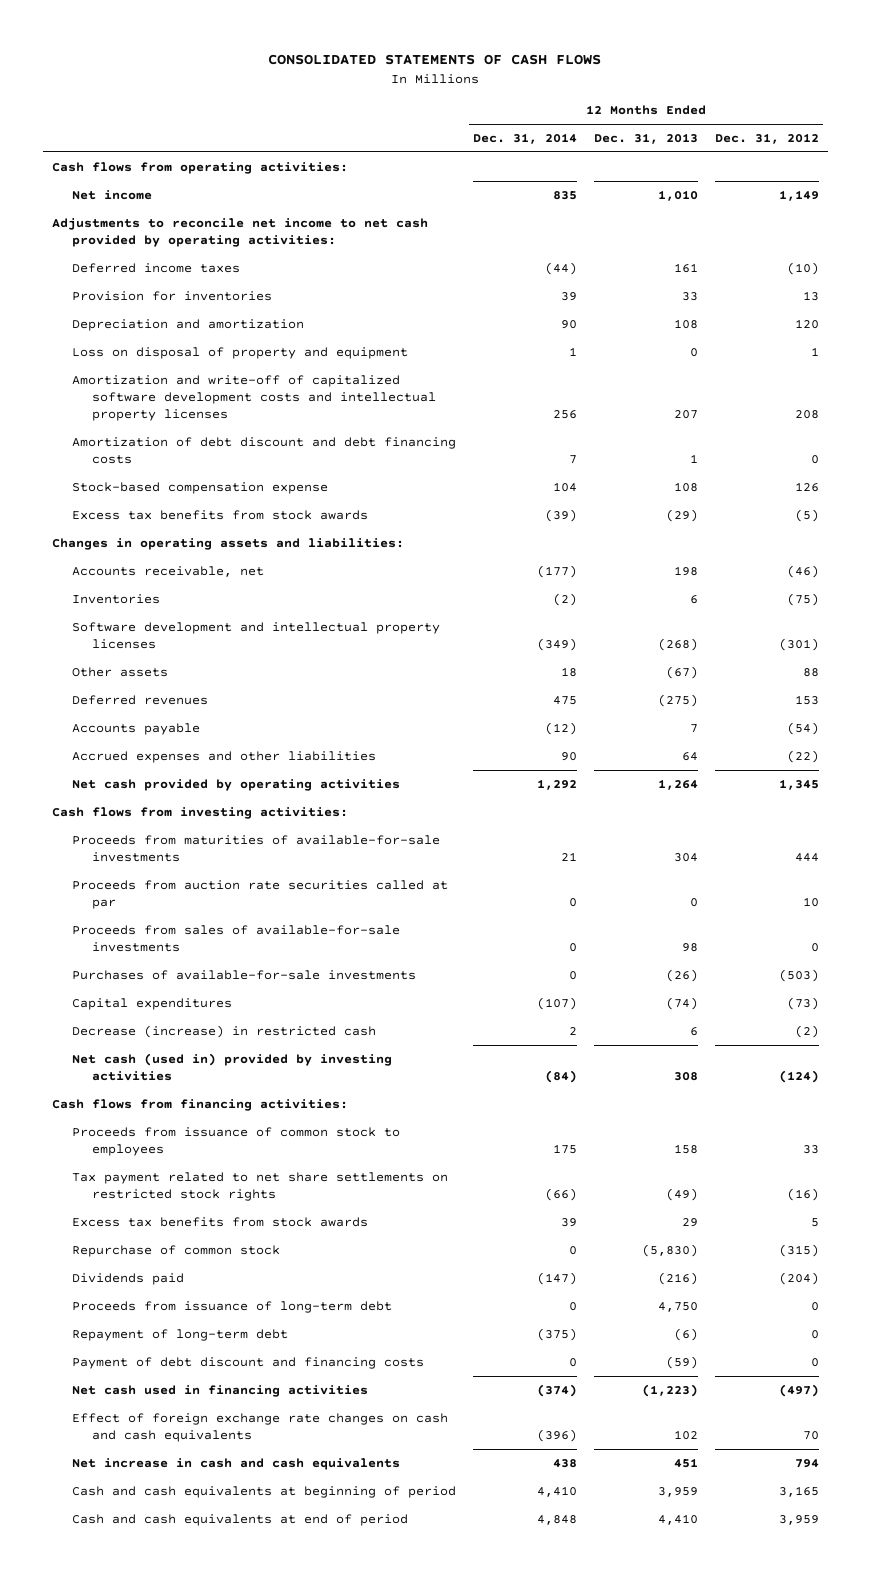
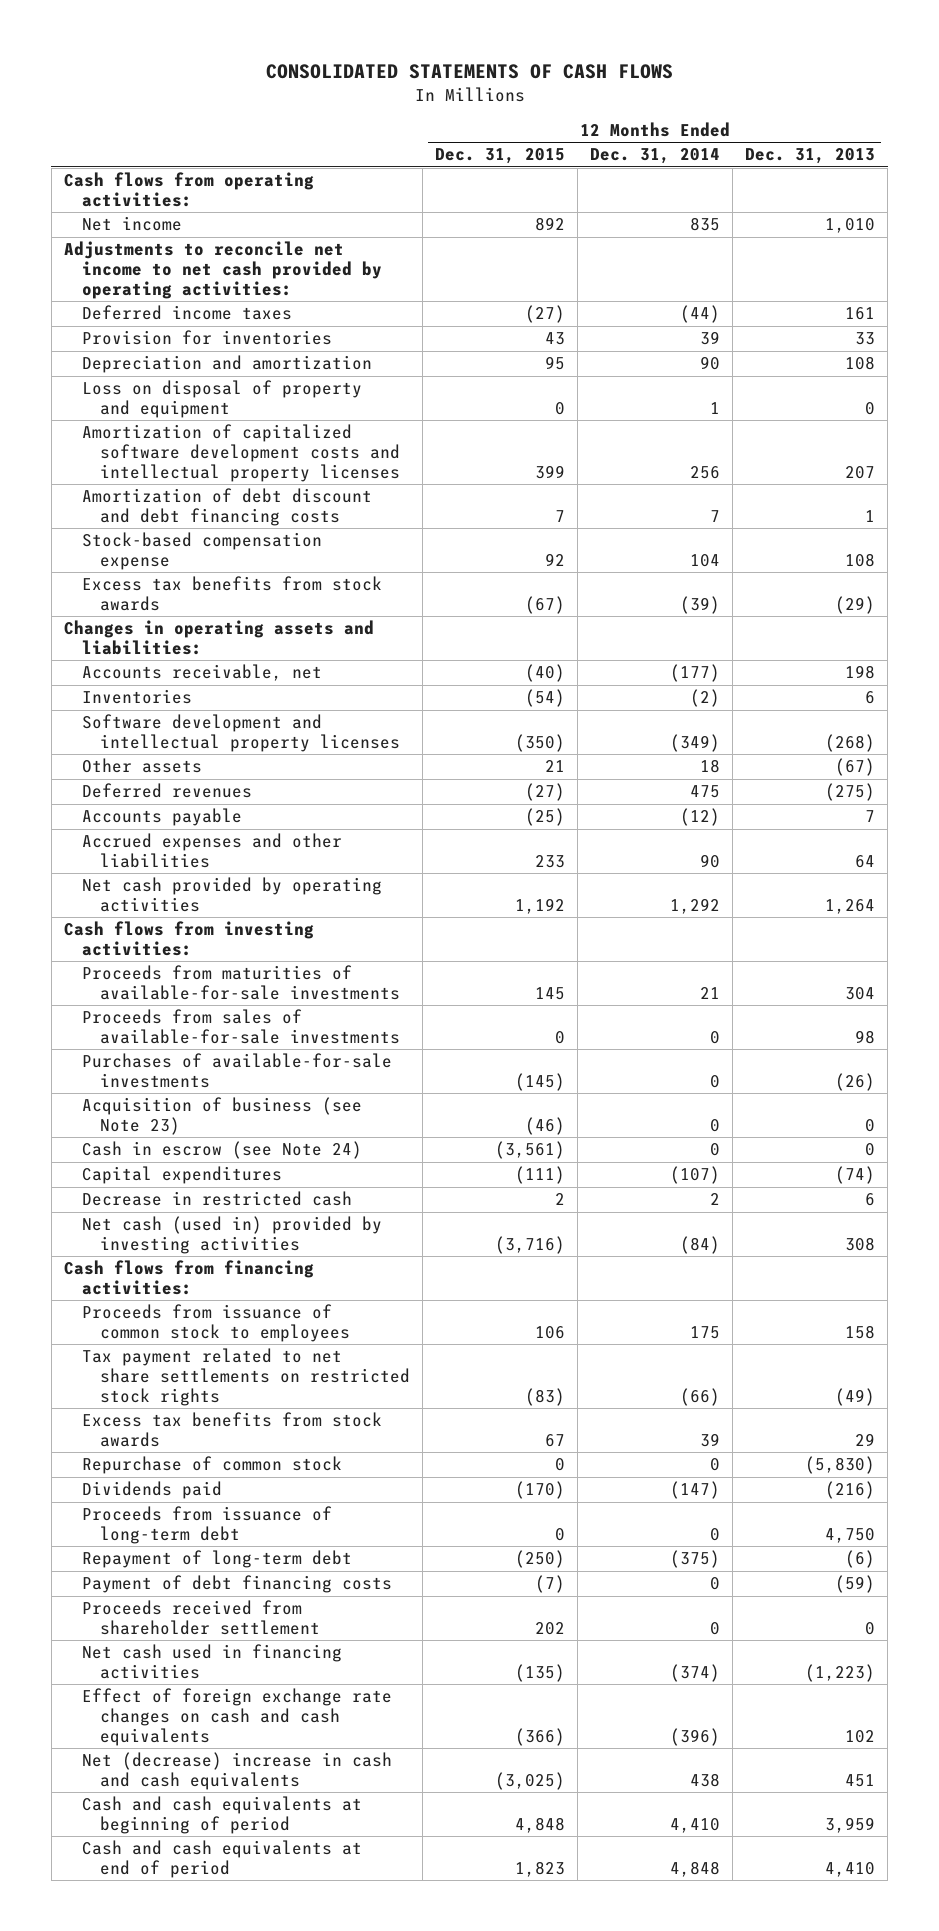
- | 12 Months Ended Dec. 31, 2014 | 12 Months Ended Dec. 31, 2013 | 12 Months Ended Dec. 31, 2012
+ | 12 Months Ended Dec. 31, 2015 | 12 Months Ended Dec. 31, 2014 | 12 Months Ended Dec. 31, 2013
- Amortization and write-off of capitalized software development costs and intellectual property licenses | 256 | 207 | 208
+ Amortization of capitalized software development costs and intellectual property licenses | 399 | 256 | 207
- Proceeds from auction rate securities called at par | 0 | 0 | 10
+ Acquisition of business (see Note 23) | (46) | 0 | 0
+ Cash in escrow (see Note 24) | (3,561) | 0 | 0
- Decrease (increase) in restricted cash | 2 | 6 | (2)
+ Decrease in restricted cash | 2 | 2 | 6
- Payment of debt discount and financing costs | 0 | (59) | 0
+ Payment of debt financing costs | (7) | 0 | (59)
+ Proceeds received from shareholder settlement | 202 | 0 | 0
- Net increase in cash and cash equivalents | 438 | 451 | 794
+ Net (decrease) increase in cash and cash equivalents | (3,025) | 438 | 451

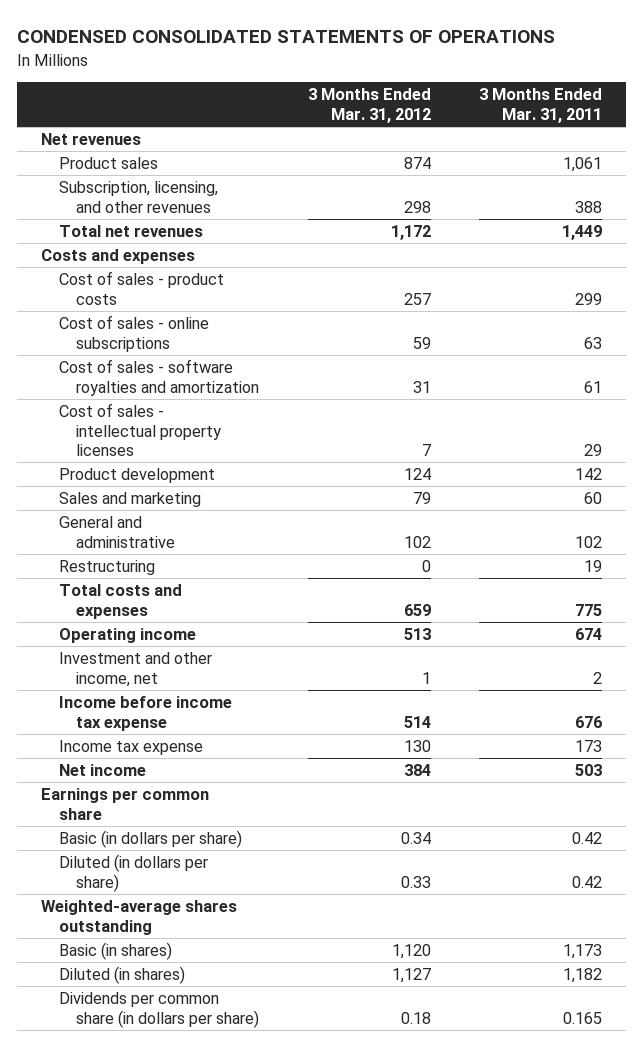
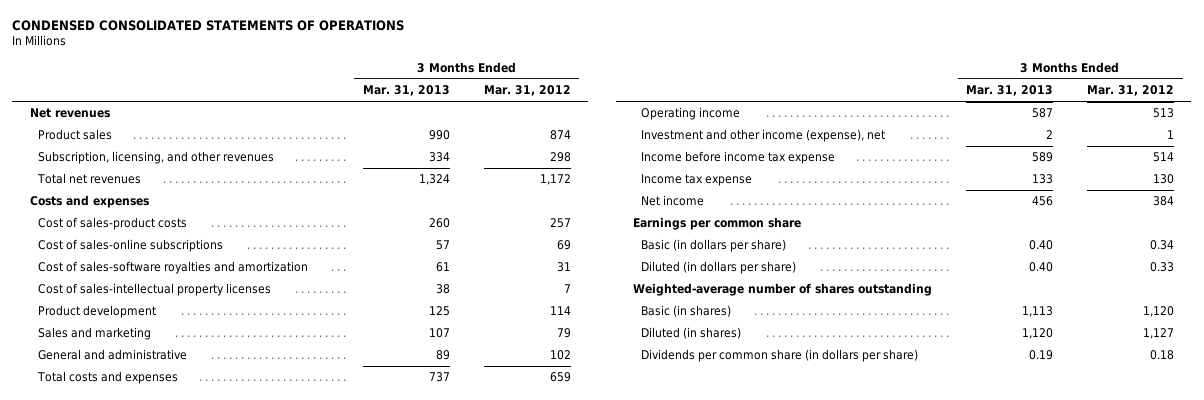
- | 3 Months Ended Mar. 31, 2012 | 3 Months Ended Mar. 31, 2011
+ | 3 Months Ended Mar. 31, 2013 | 3 Months Ended Mar. 31, 2012
- Cost of sales - product costs | 257 | 299
- Cost of sales - online subscriptions | 59 | 63
- Cost of sales - software royalties and amortization | 31 | 61
- Cost of sales - intellectual property licenses | 7 | 29
- Product development | 124 | 142
+ Cost of sales-product costs | 260 | 257
+ Cost of sales-online subscriptions | 57 | 69
+ Cost of sales-software royalties and amortization | 61 | 31
+ Cost of sales-intellectual property licenses | 38 | 7
+ Product development | 125 | 114
- Restructuring | 0 | 19
- Investment and other income, net | 1 | 2
+ Investment and other income (expense), net | 2 | 1
- Weighted-average shares outstanding
+ Weighted-average number of shares outstanding

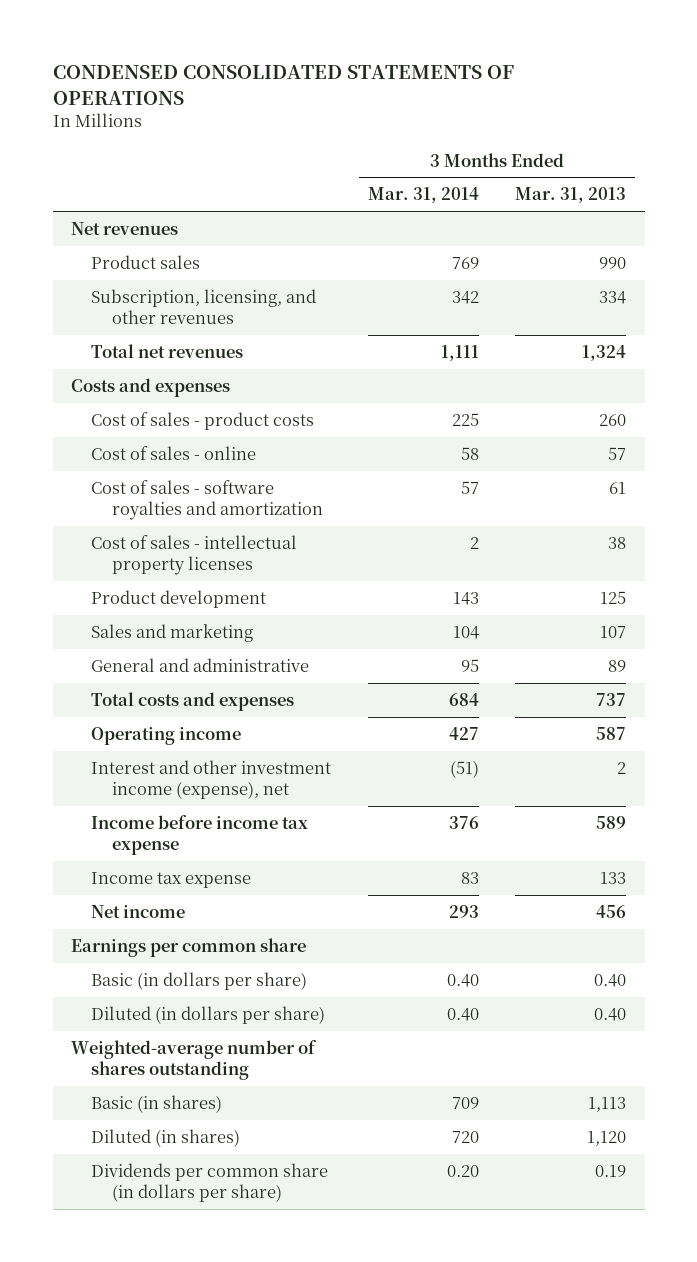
- | 3 Months Ended Mar. 31, 2013 | 3 Months Ended Mar. 31, 2012
+ | 3 Months Ended Mar. 31, 2014 | 3 Months Ended Mar. 31, 2013
- Cost of sales-product costs | 260 | 257
- Cost of sales-online subscriptions | 57 | 69
- Cost of sales-software royalties and amortization | 61 | 31
- Cost of sales-intellectual property licenses | 38 | 7
+ Cost of sales - product costs | 225 | 260
+ Cost of sales - online | 58 | 57
+ Cost of sales - software royalties and amortization | 57 | 61
+ Cost of sales - intellectual property licenses | 2 | 38
- Investment and other income (expense), net | 2 | 1
+ Interest and other investment income (expense), net | (51) | 2

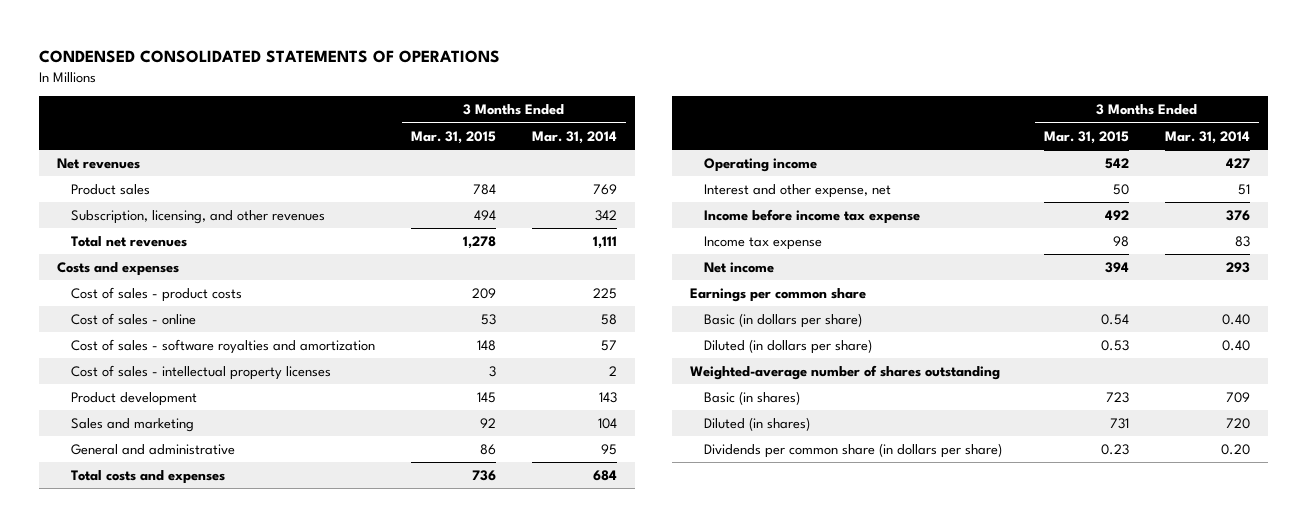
- | 3 Months Ended Mar. 31, 2014 | 3 Months Ended Mar. 31, 2013
+ | 3 Months Ended Mar. 31, 2015 | 3 Months Ended Mar. 31, 2014
- Interest and other investment income (expense), net | (51) | 2
+ Interest and other expense, net | 50 | 51

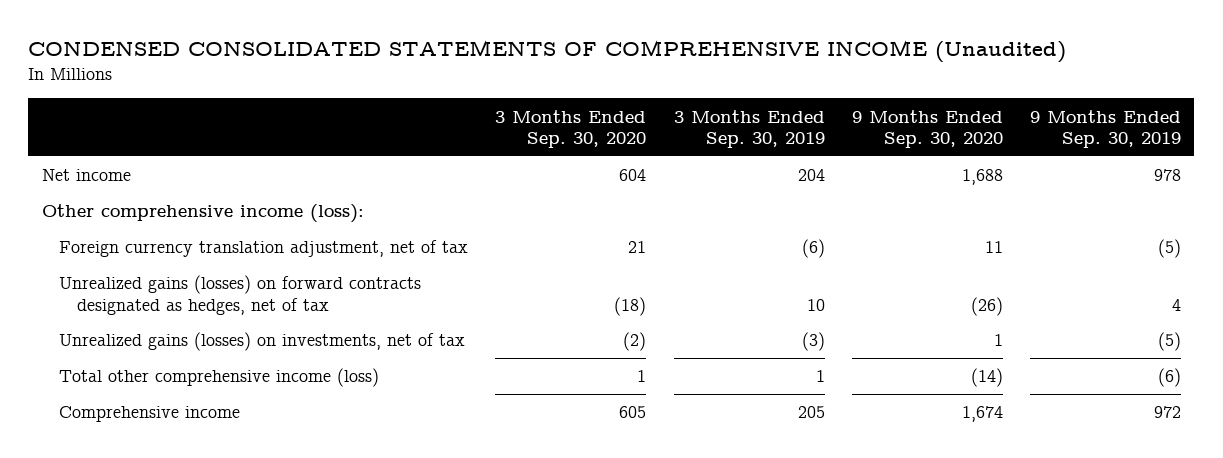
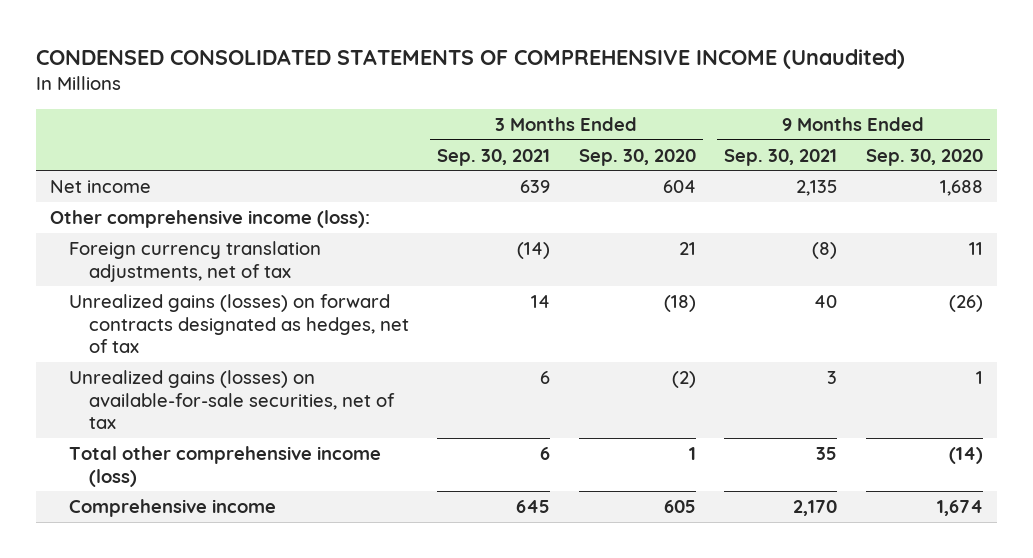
- | 3 Months Ended Sep. 30, 2020 | 3 Months Ended Sep. 30, 2019 | 9 Months Ended Sep. 30, 2020 | 9 Months Ended Sep. 30, 2019
+ | 3 Months Ended Sep. 30, 2021 | 3 Months Ended Sep. 30, 2020 | 9 Months Ended Sep. 30, 2021 | 9 Months Ended Sep. 30, 2020
- Foreign currency translation adjustment, net of tax | 21 | (6) | 11 | (5)
+ Foreign currency translation adjustments, net of tax | (14) | 21 | (8) | 11
- Unrealized gains (losses) on investments, net of tax | (2) | (3) | 1 | (5)
+ Unrealized gains (losses) on available-for-sale securities, net of tax | 6 | (2) | 3 | 1

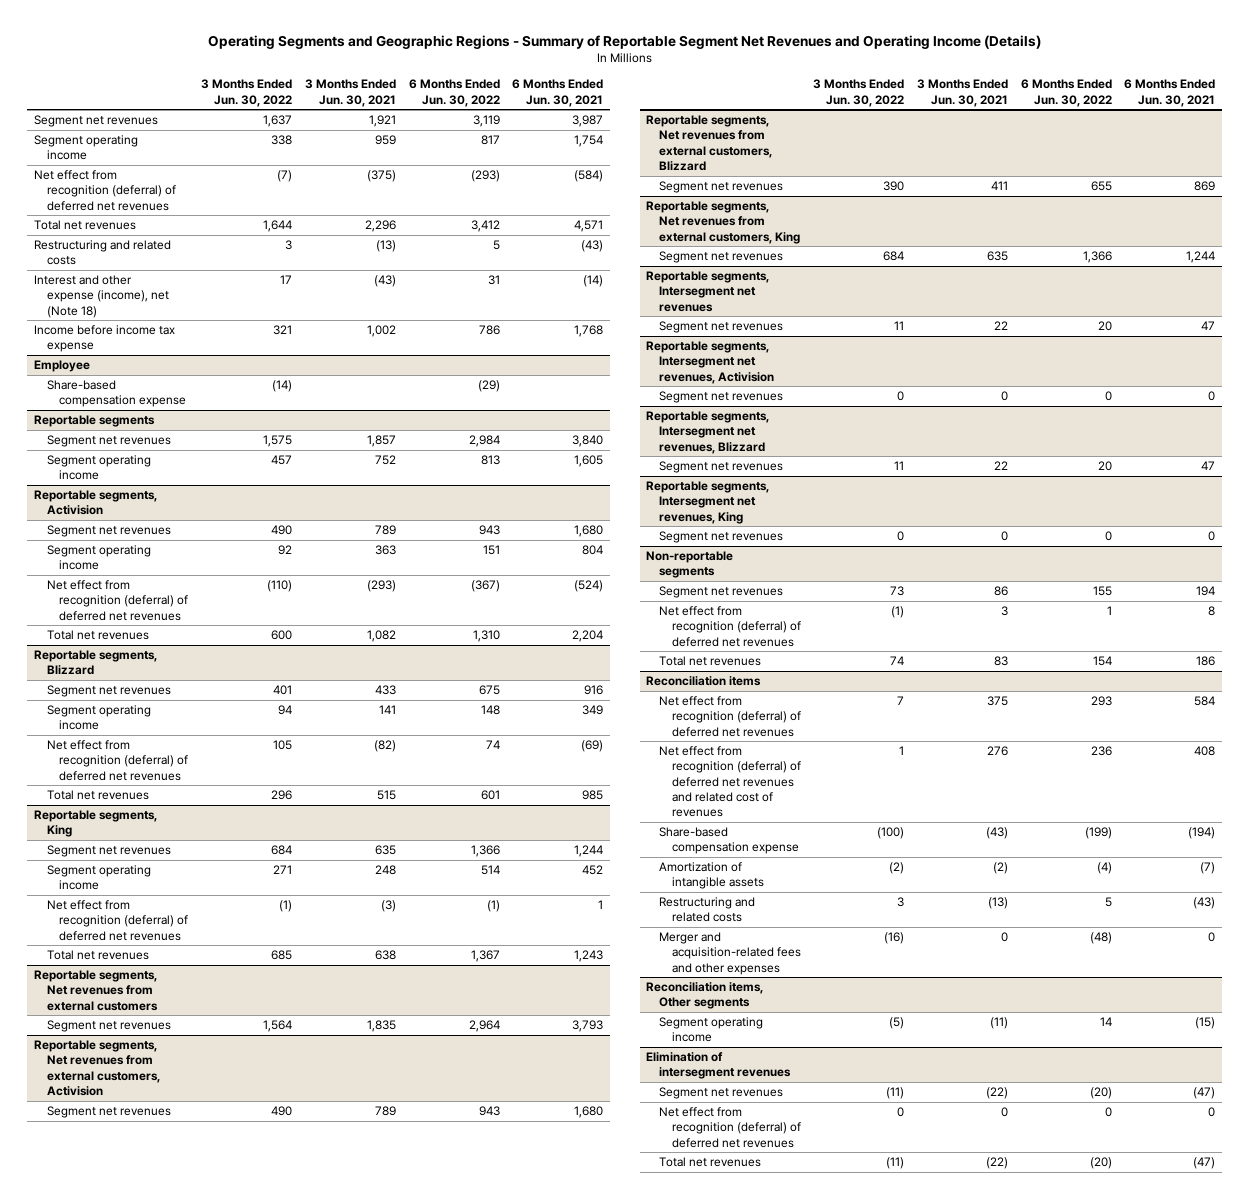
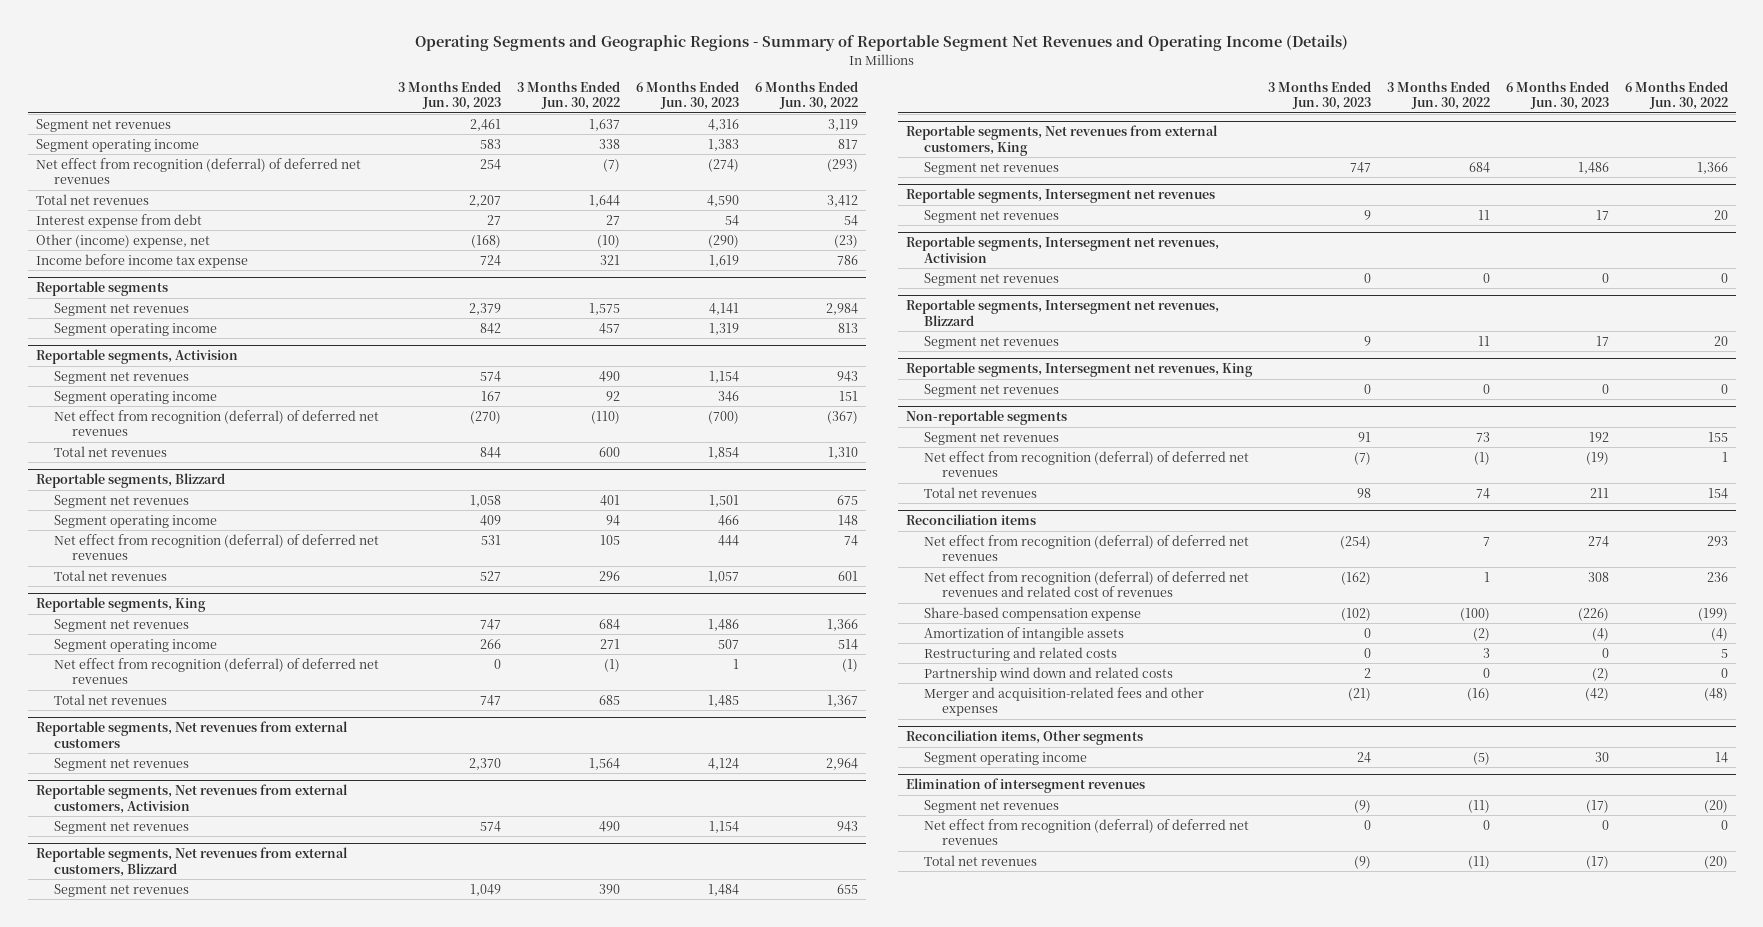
- | 3 Months Ended Jun. 30, 2022 | 3 Months Ended Jun. 30, 2021 | 6 Months Ended Jun. 30, 2022 | 6 Months Ended Jun. 30, 2021
+ | 3 Months Ended Jun. 30, 2023 | 3 Months Ended Jun. 30, 2022 | 6 Months Ended Jun. 30, 2023 | 6 Months Ended Jun. 30, 2022
- Restructuring and related costs | 3 | (13) | 5 | (43)
- Interest and other expense (income), net (Note 18) | 17 | (43) | 31 | (14)
+ Interest expense from debt | 27 | 27 | 54 | 54
+ Other (income) expense, net | (168) | (10) | (290) | (23)
- Employee
- Share-based compensation expense | (14) | | (29) |
@ Reconciliation items
+ Partnership wind down and related costs | 2 | 0 | (2) | 0

